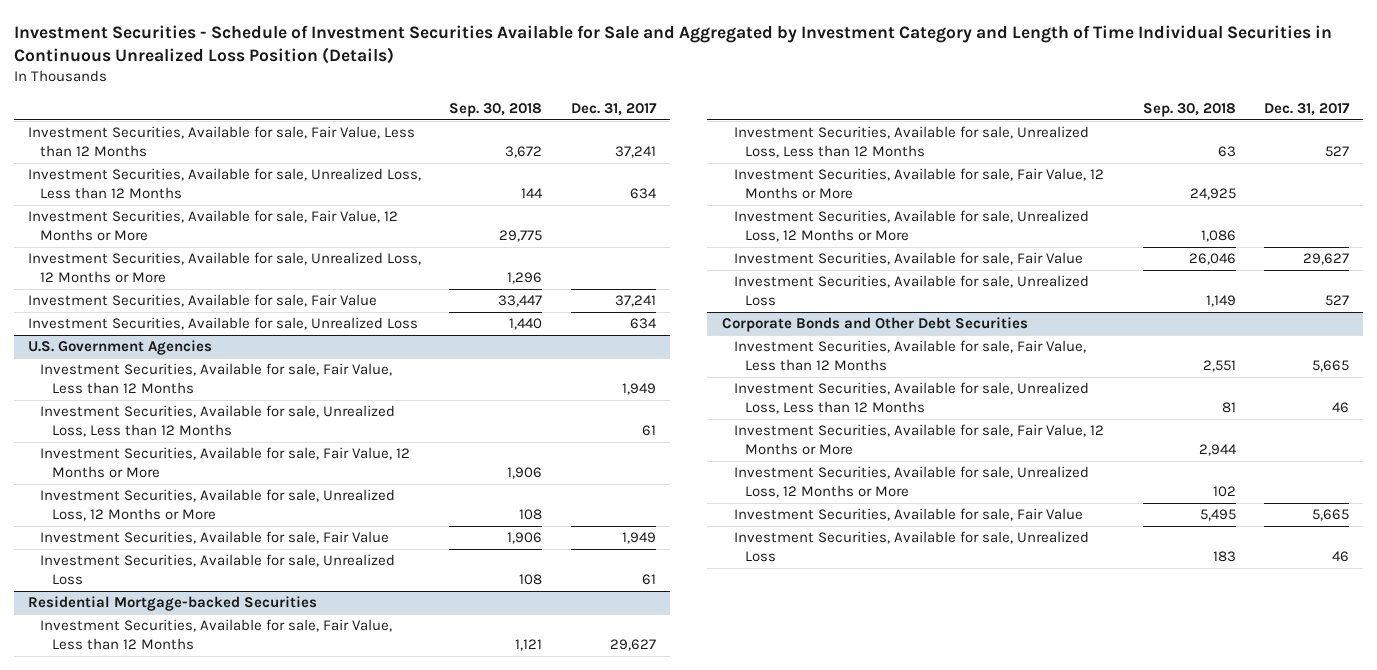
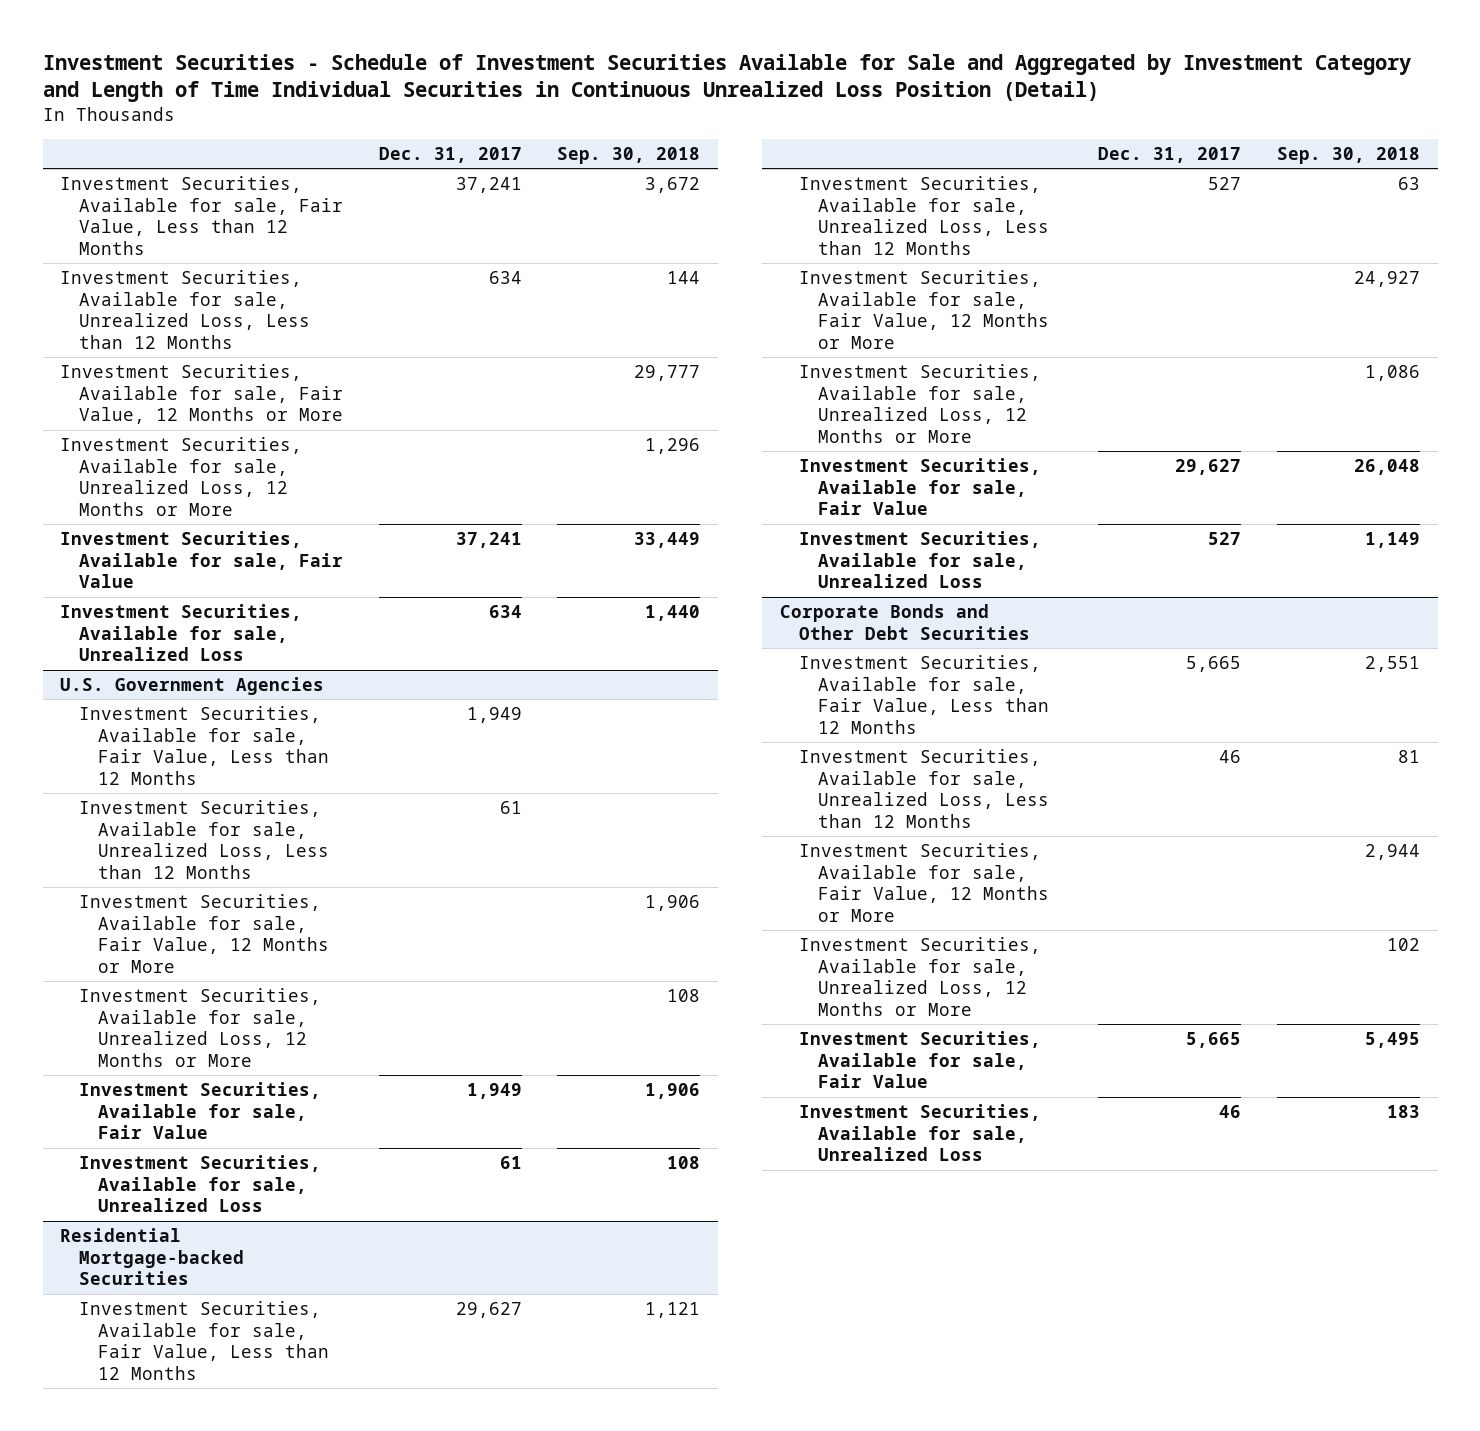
- Investment Securities - Schedule of Investment Securities Available for Sale and Aggregated by Investment Category and Length of Time Individual Securities in Continuous Unrealized Loss Position (Details)
+ Investment Securities - Schedule of Investment Securities Available for Sale and Aggregated by Investment Category and Length of Time Individual Securities in Continuous Unrealized Loss Position (Detail)
- | Sep. 30, 2018 | Dec. 31, 2017
+ | Dec. 31, 2017 | Sep. 30, 2018
- Investment Securities, Available for sale, Fair Value, 12 Months or More | 29,775 |
+ Investment Securities, Available for sale, Fair Value, 12 Months or More | | 29,777
- Investment Securities, Available for sale, Fair Value | 33,447 | 37,241
+ Investment Securities, Available for sale, Fair Value | 37,241 | 33,449
@ Residential Mortgage-backed Securities
- Investment Securities, Available for sale, Fair Value, 12 Months or More | 24,925 |
+ Investment Securities, Available for sale, Fair Value, 12 Months or More | | 24,927
- Investment Securities, Available for sale, Fair Value | 26,046 | 29,627
+ Investment Securities, Available for sale, Fair Value | 29,627 | 26,048

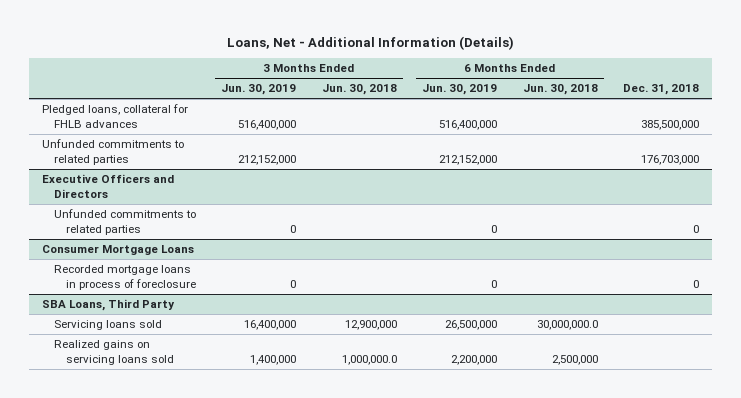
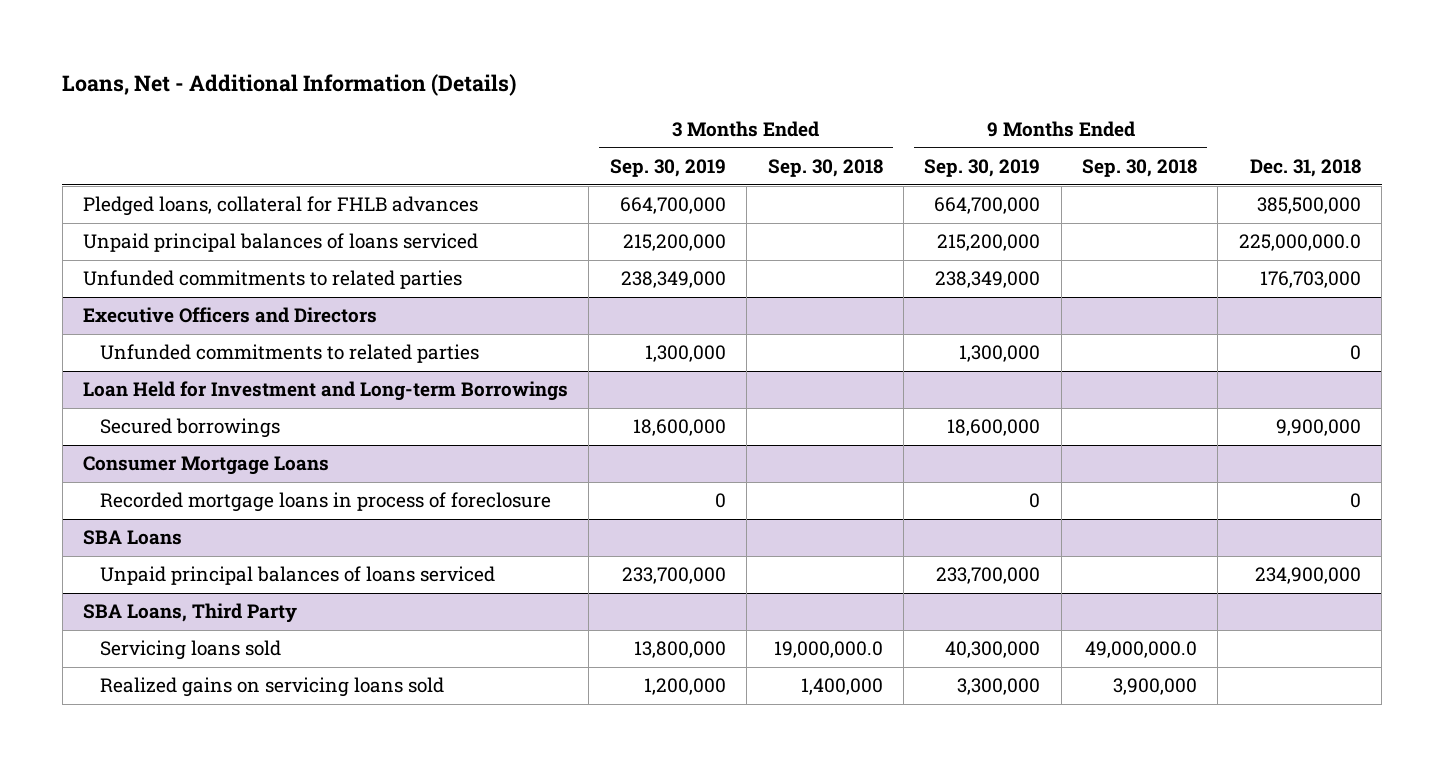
- | 3 Months Ended Jun. 30, 2019 | 3 Months Ended Jun. 30, 2018 | 6 Months Ended Jun. 30, 2019 | 6 Months Ended Jun. 30, 2018 | Dec. 31, 2018
+ | 3 Months Ended Sep. 30, 2019 | 3 Months Ended Sep. 30, 2018 | 9 Months Ended Sep. 30, 2019 | 9 Months Ended Sep. 30, 2018 | Dec. 31, 2018
+ Unpaid principal balances of loans serviced | 215,200,000 | | 215,200,000 | | 225,000,000.0
+ Loan Held for Investment and Long-term Borrowings
+ Secured borrowings | 18,600,000 | | 18,600,000 | | 9,900,000
+ SBA Loans
+ Unpaid principal balances of loans serviced | 233,700,000 | | 233,700,000 | | 234,900,000

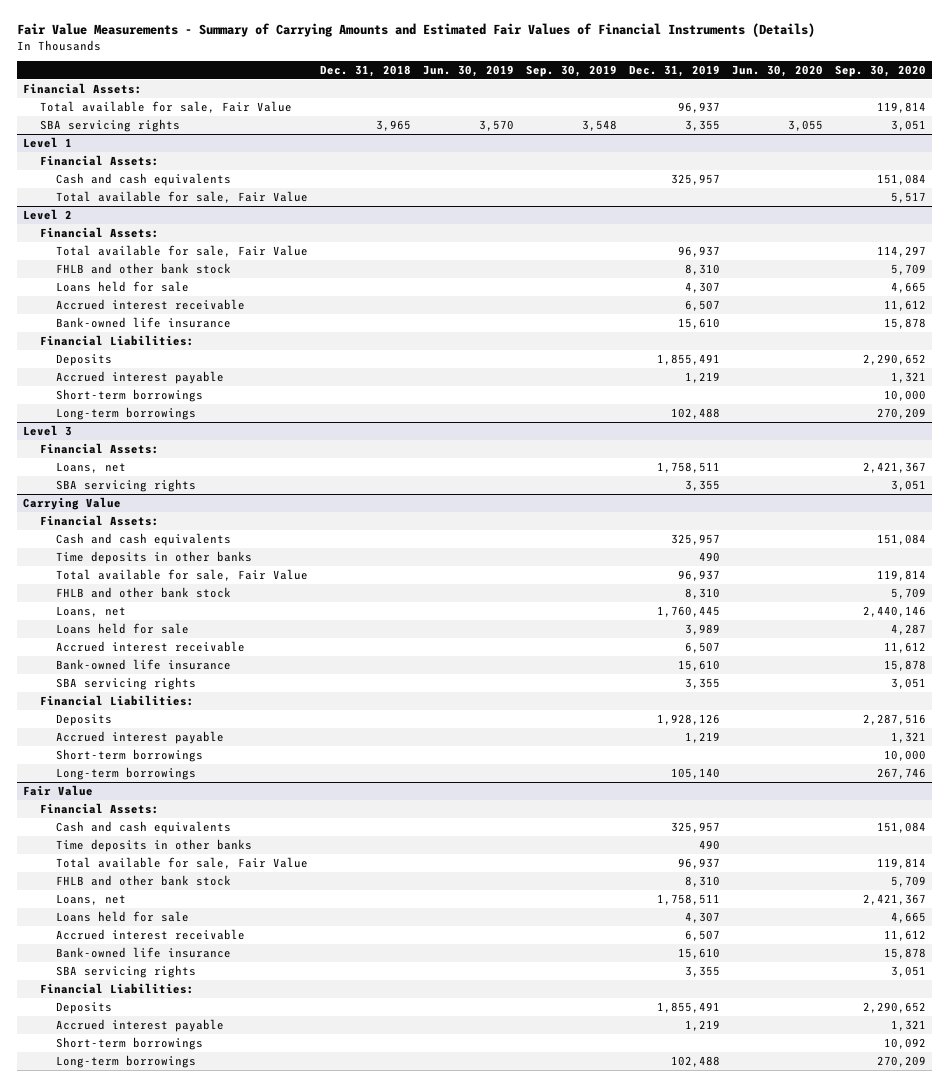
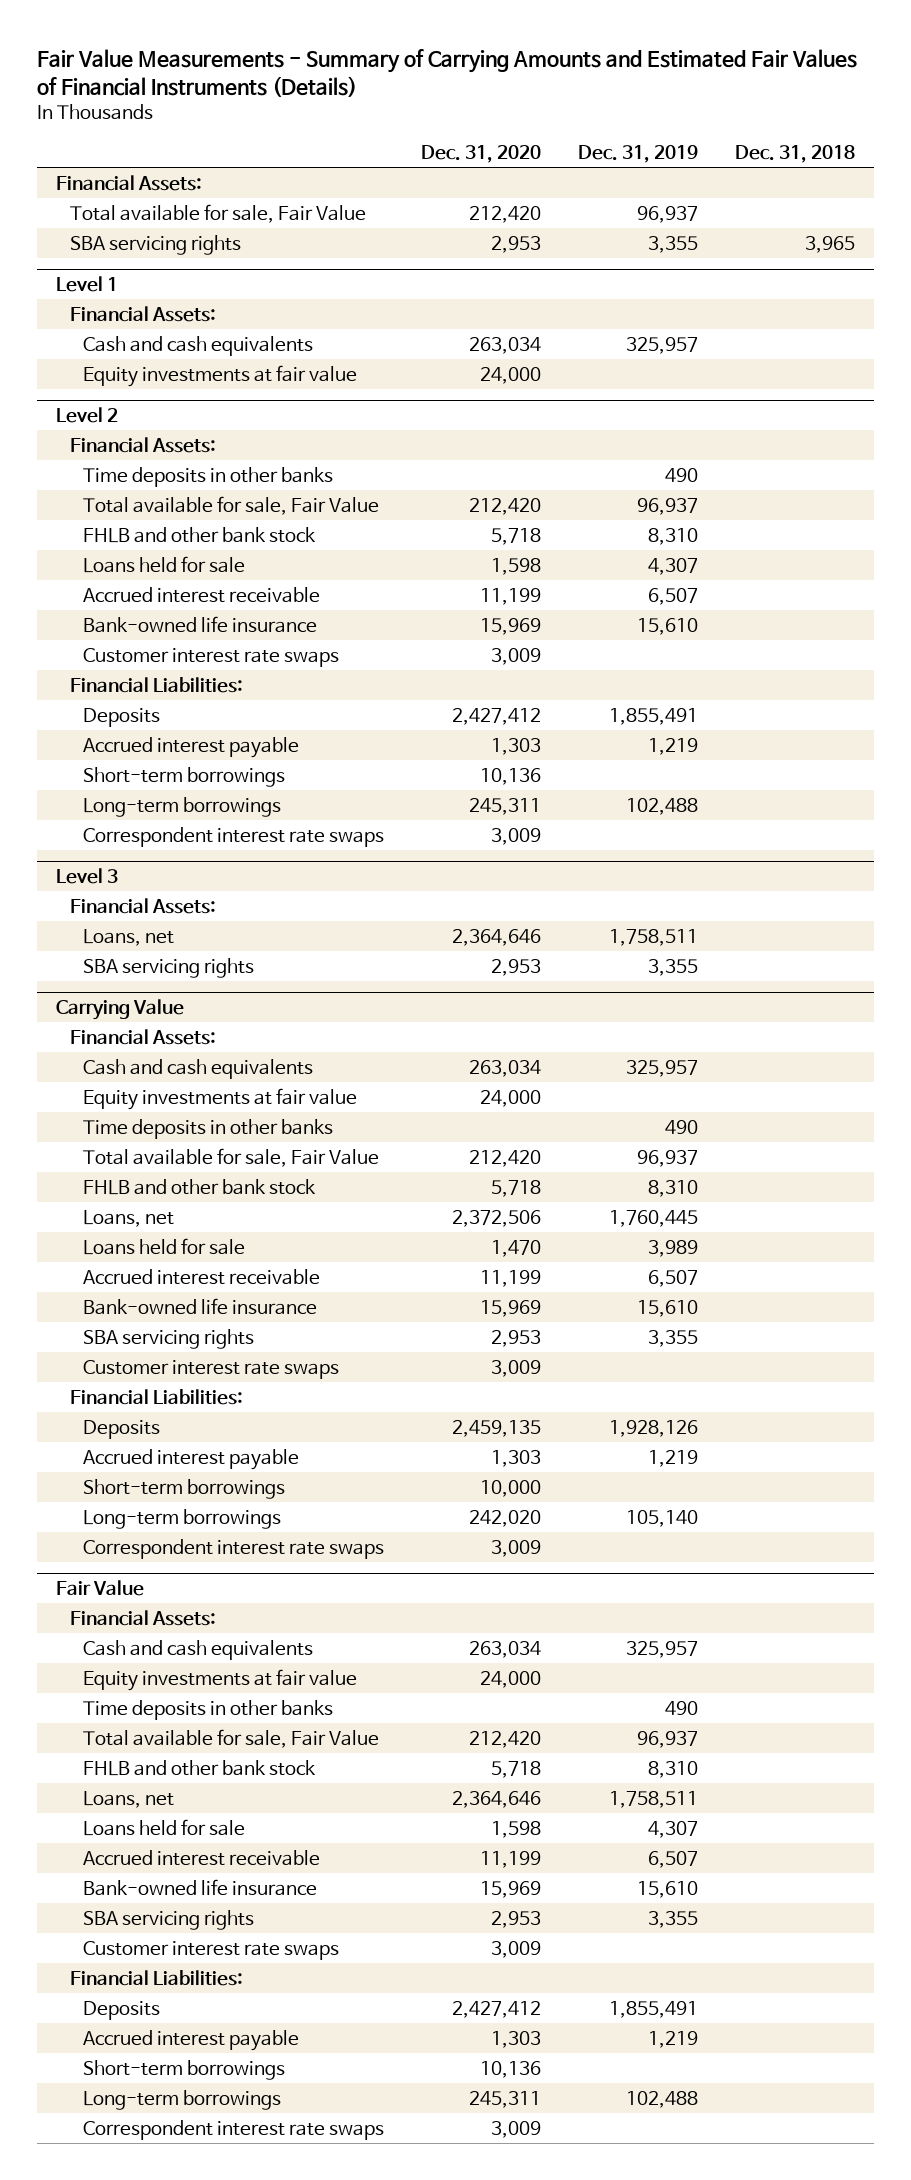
- | Dec. 31, 2018 | Jun. 30, 2019 | Sep. 30, 2019 | Dec. 31, 2019 | Jun. 30, 2020 | Sep. 30, 2020
+ | Dec. 31, 2020 | Dec. 31, 2019 | Dec. 31, 2018
@ Level 1
- Total available for sale, Fair Value | | | | | | 5,517
+ Equity investments at fair value | 24,000 | |
@ Level 2
+ Time deposits in other banks | | 490 |
+ Customer interest rate swaps | 3,009 | |
+ Correspondent interest rate swaps | 3,009 | |
@ Carrying Value
+ Equity investments at fair value | 24,000 | |
+ Customer interest rate swaps | 3,009 | |
+ Correspondent interest rate swaps | 3,009 | |
@ Fair Value
+ Equity investments at fair value | 24,000 | |
+ Customer interest rate swaps | 3,009 | |
+ Correspondent interest rate swaps | 3,009 | |

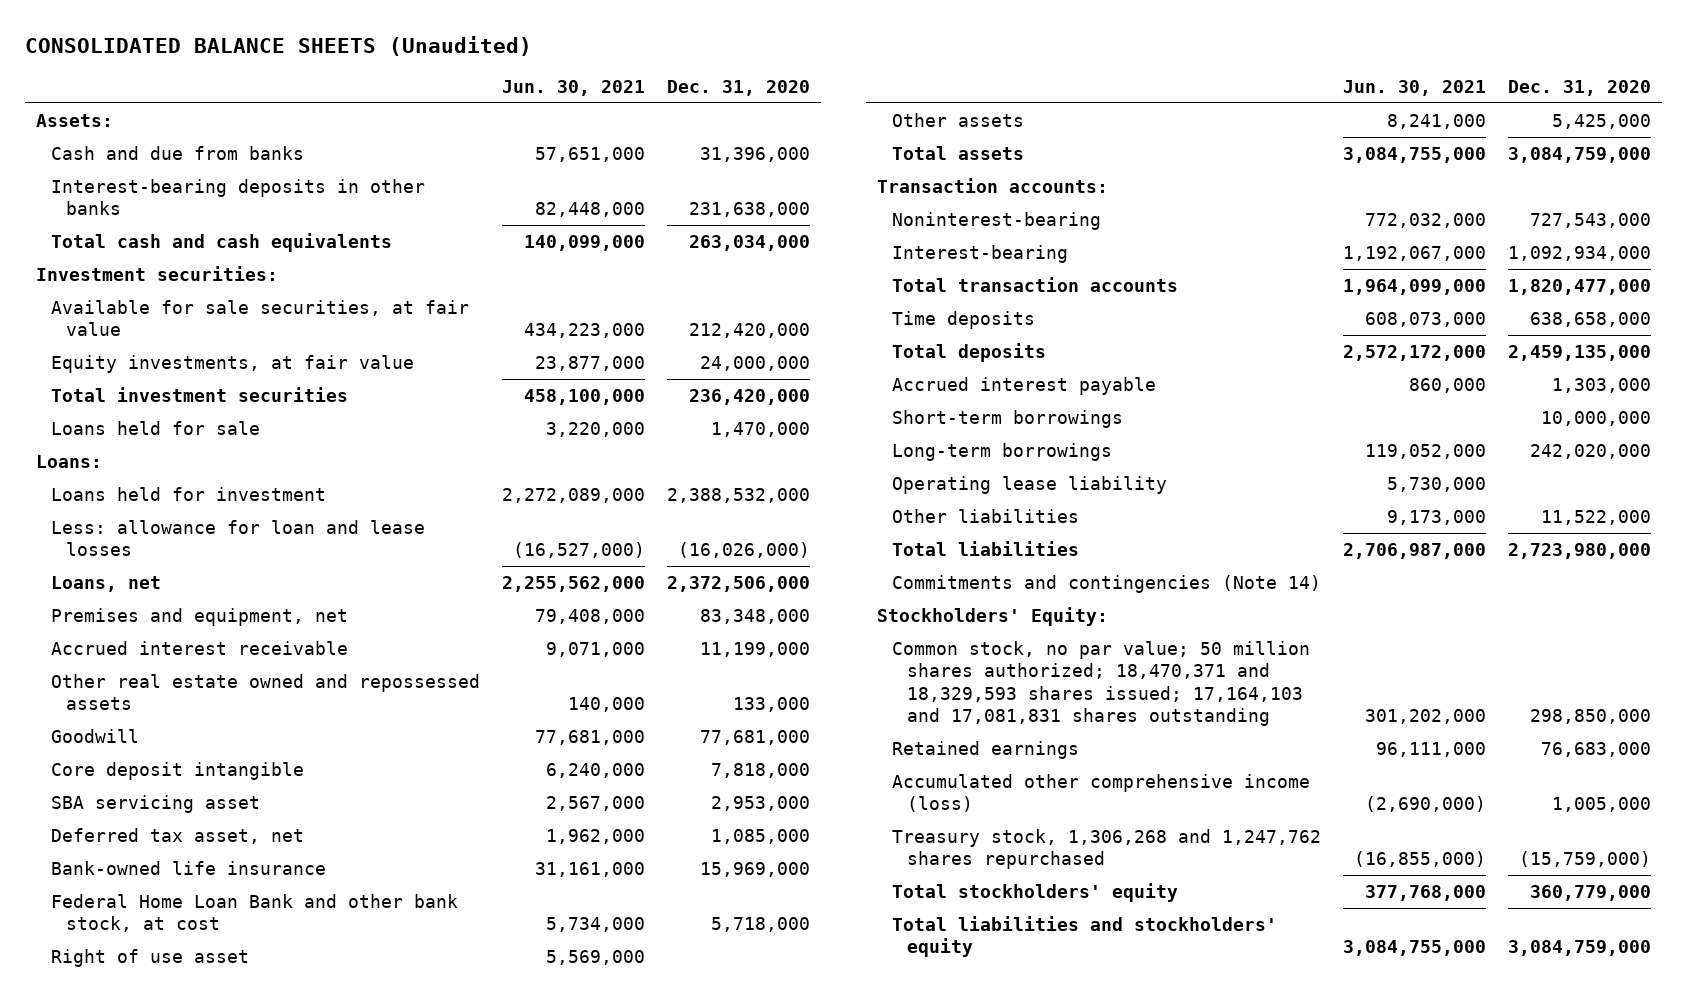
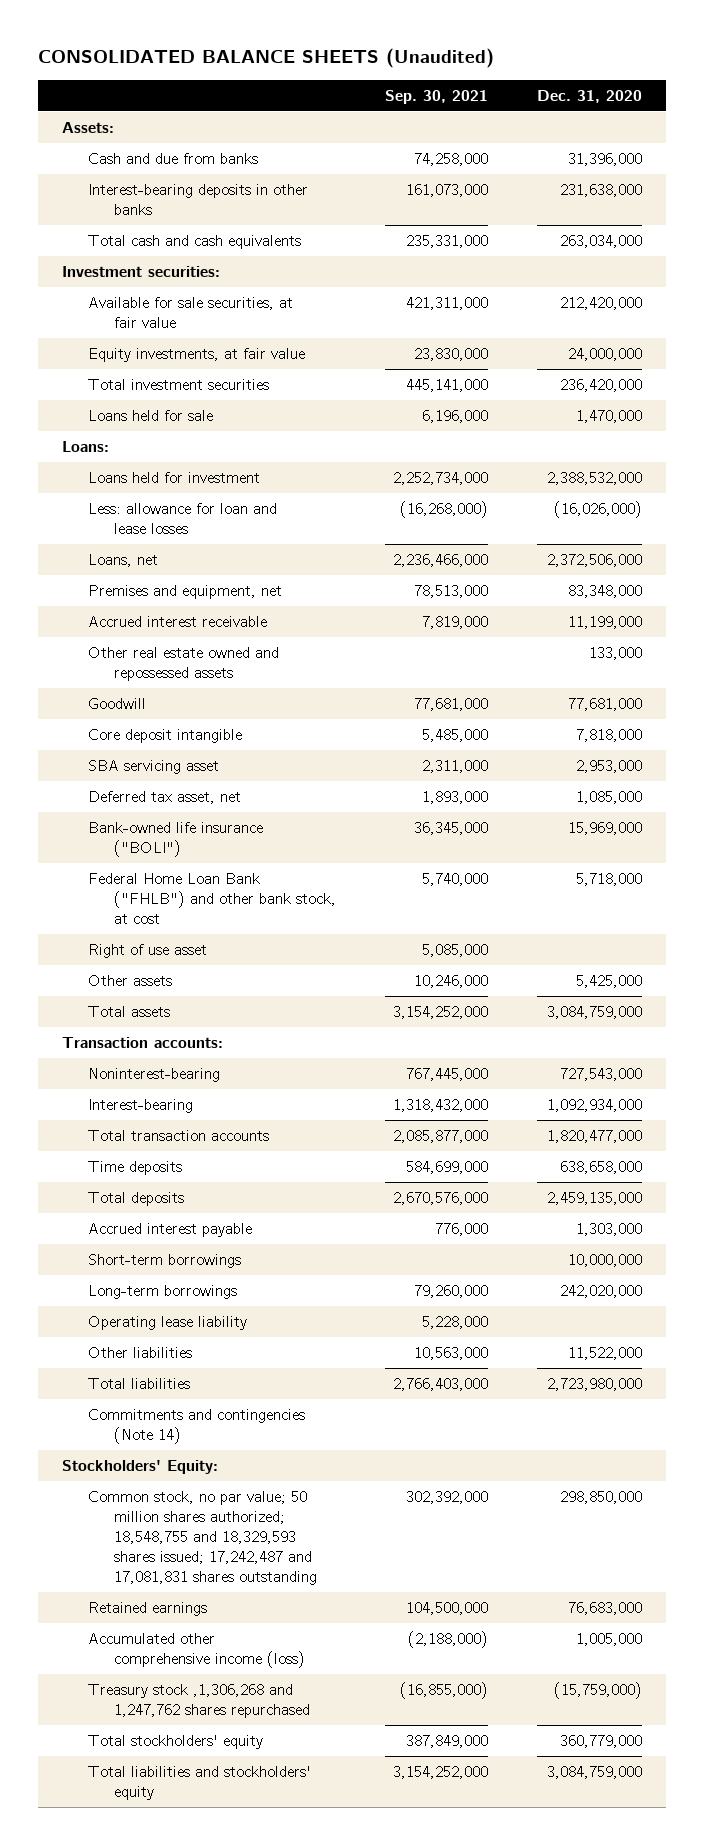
- | Jun. 30, 2021 | Dec. 31, 2020
+ | Sep. 30, 2021 | Dec. 31, 2020
- Bank-owned life insurance | 31,161,000 | 15,969,000
- Federal Home Loan Bank and other bank stock, at cost | 5,734,000 | 5,718,000
+ Bank-owned life insurance ("BOLI") | 36,345,000 | 15,969,000
+ Federal Home Loan Bank ("FHLB") and other bank stock, at cost | 5,740,000 | 5,718,000
- Common stock, no par value; 50 million shares authorized; 18,470,371 and 18,329,593 shares issued; 17,164,103 and 17,081,831 shares outstanding | 301,202,000 | 298,850,000
+ Common stock, no par value; 50 million shares authorized; 18,548,755 and 18,329,593 shares issued; 17,242,487 and 17,081,831 shares outstanding | 302,392,000 | 298,850,000
- Treasury stock, 1,306,268 and 1,247,762 shares repurchased | (16,855,000) | (15,759,000)
+ Treasury stock ,1,306,268 and 1,247,762 shares repurchased | (16,855,000) | (15,759,000)

